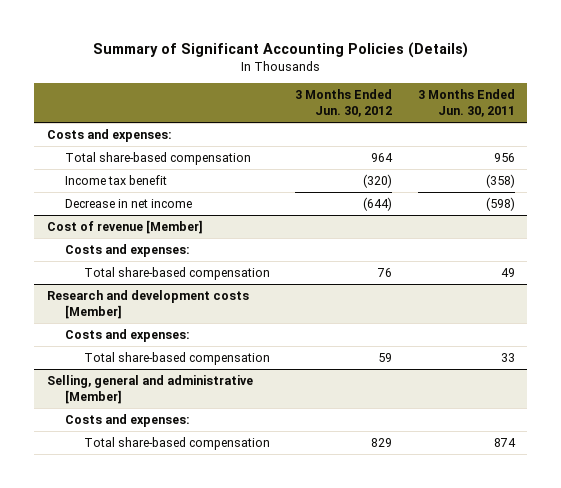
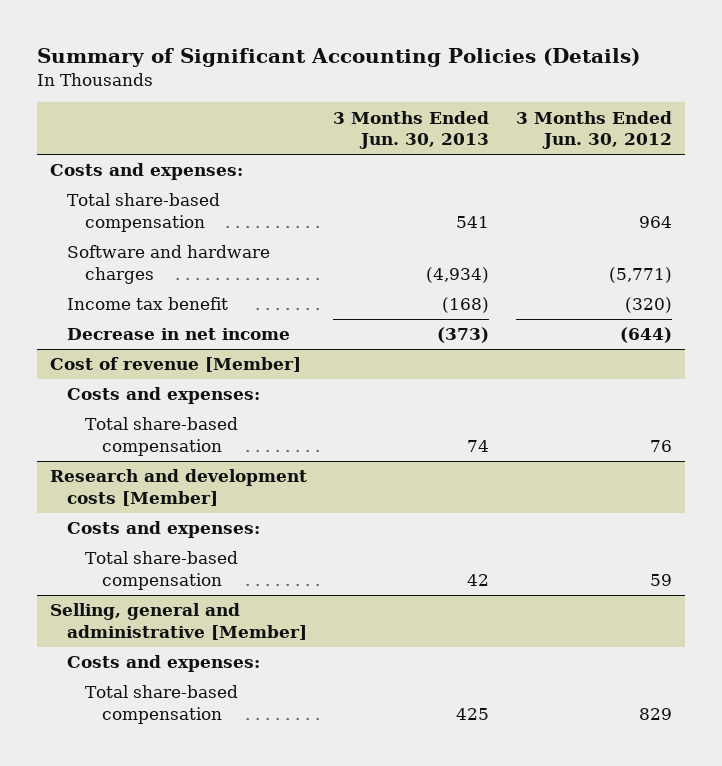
- | 3 Months Ended Jun. 30, 2012 | 3 Months Ended Jun. 30, 2011
+ | 3 Months Ended Jun. 30, 2013 | 3 Months Ended Jun. 30, 2012
+ Software and hardware charges | (4,934) | (5,771)

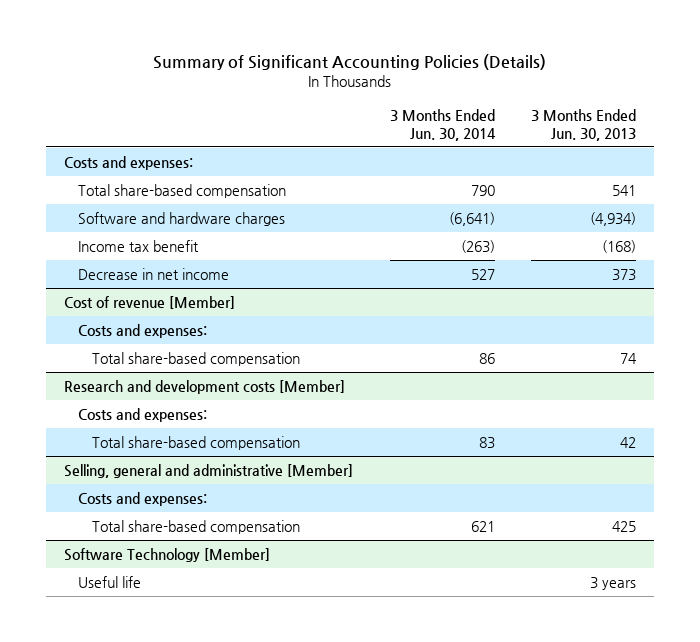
- | 3 Months Ended Jun. 30, 2013 | 3 Months Ended Jun. 30, 2012
+ | 3 Months Ended Jun. 30, 2014 | 3 Months Ended Jun. 30, 2013
- Decrease in net income | (373) | (644)
+ Decrease in net income | 527 | 373
+ Software Technology [Member]
+ Useful life | | 3 years

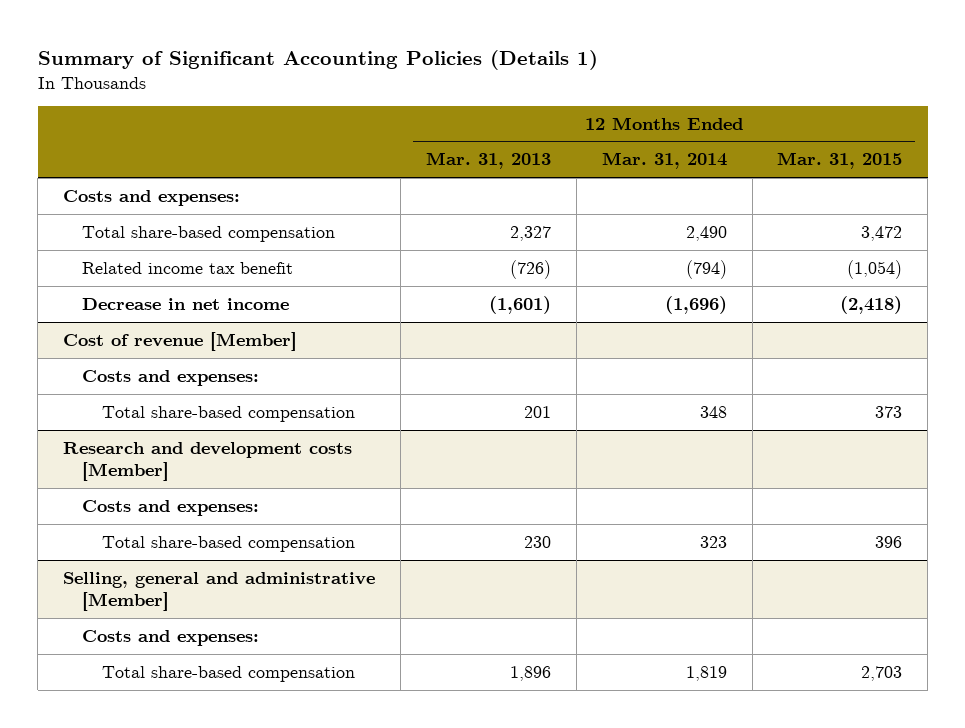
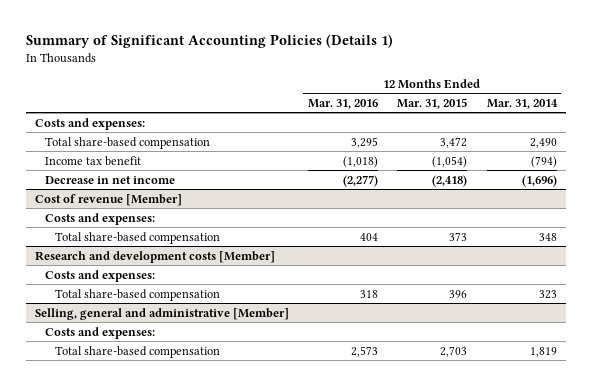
- | 12 Months Ended Mar. 31, 2013 | 12 Months Ended Mar. 31, 2014 | 12 Months Ended Mar. 31, 2015
+ | 12 Months Ended Mar. 31, 2016 | 12 Months Ended Mar. 31, 2015 | 12 Months Ended Mar. 31, 2014
- Related income tax benefit | (726) | (794) | (1,054)
+ Income tax benefit | (1,018) | (1,054) | (794)

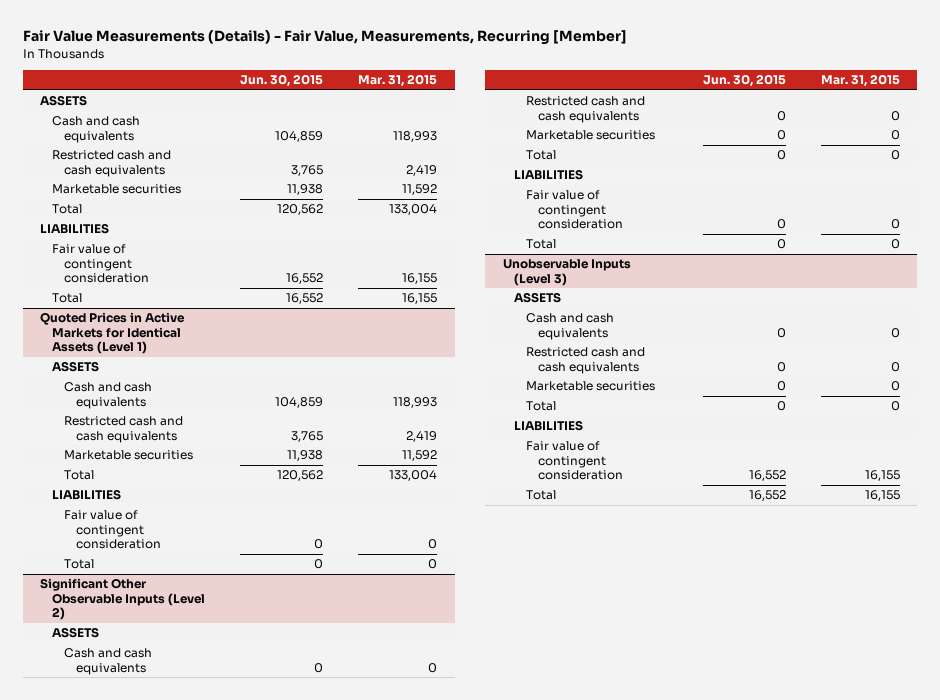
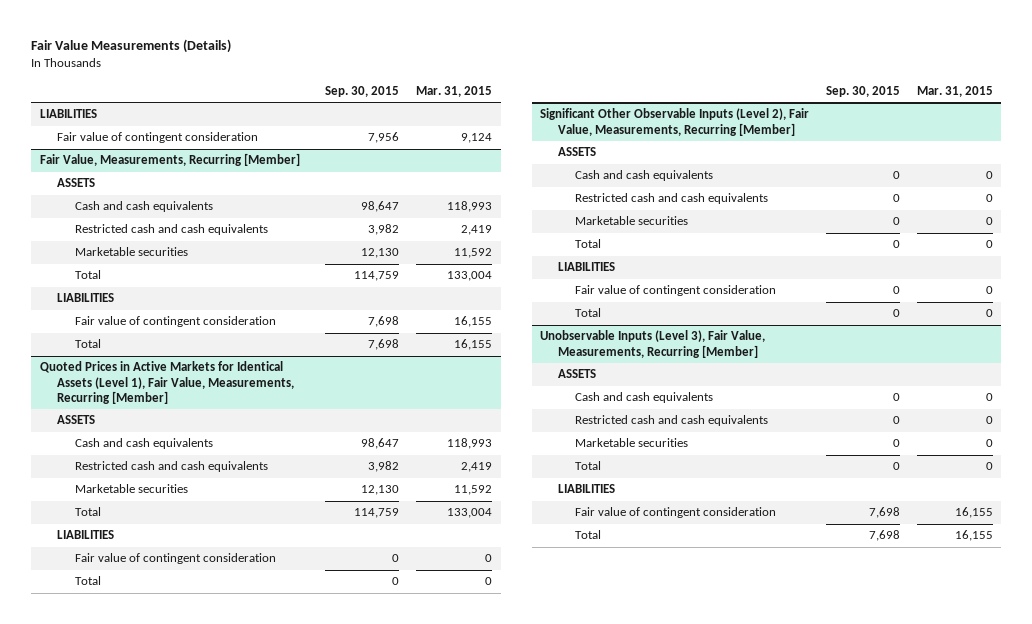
- Fair Value Measurements (Details) - Fair Value, Measurements, Recurring [Member]
+ Fair Value Measurements (Details)
- | Jun. 30, 2015 | Mar. 31, 2015
+ | Sep. 30, 2015 | Mar. 31, 2015
+ LIABILITIES
+ Fair value of contingent consideration | 7,956 | 9,124
+ Fair Value, Measurements, Recurring [Member]
- Quoted Prices in Active Markets for Identical Assets (Level 1)
+ Quoted Prices in Active Markets for Identical Assets (Level 1), Fair Value, Measurements, Recurring [Member]
- Significant Other Observable Inputs (Level 2)
+ Significant Other Observable Inputs (Level 2), Fair Value, Measurements, Recurring [Member]
- Unobservable Inputs (Level 3)
+ Unobservable Inputs (Level 3), Fair Value, Measurements, Recurring [Member]

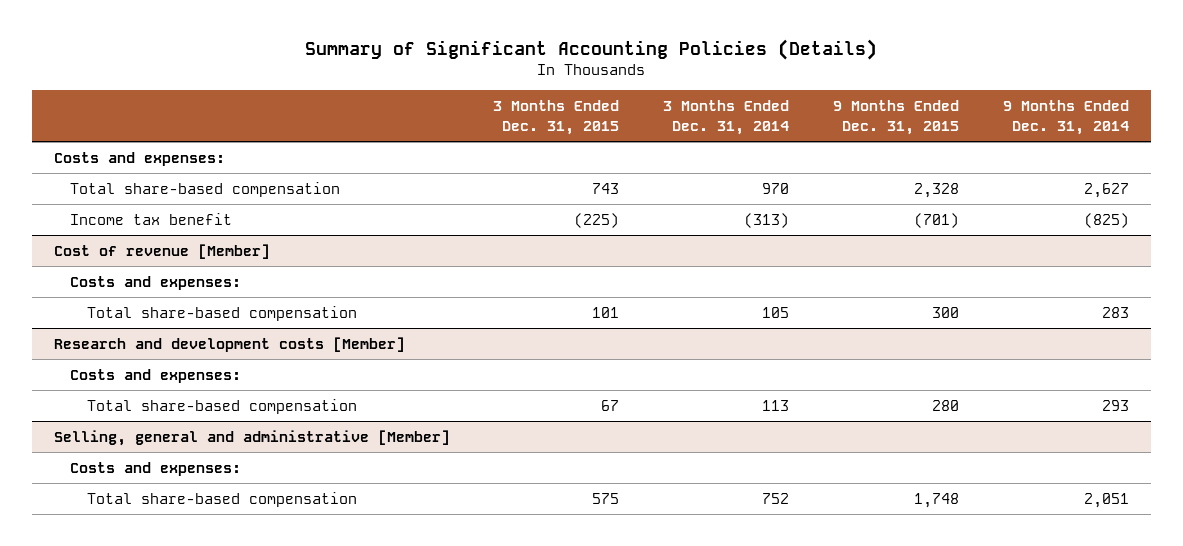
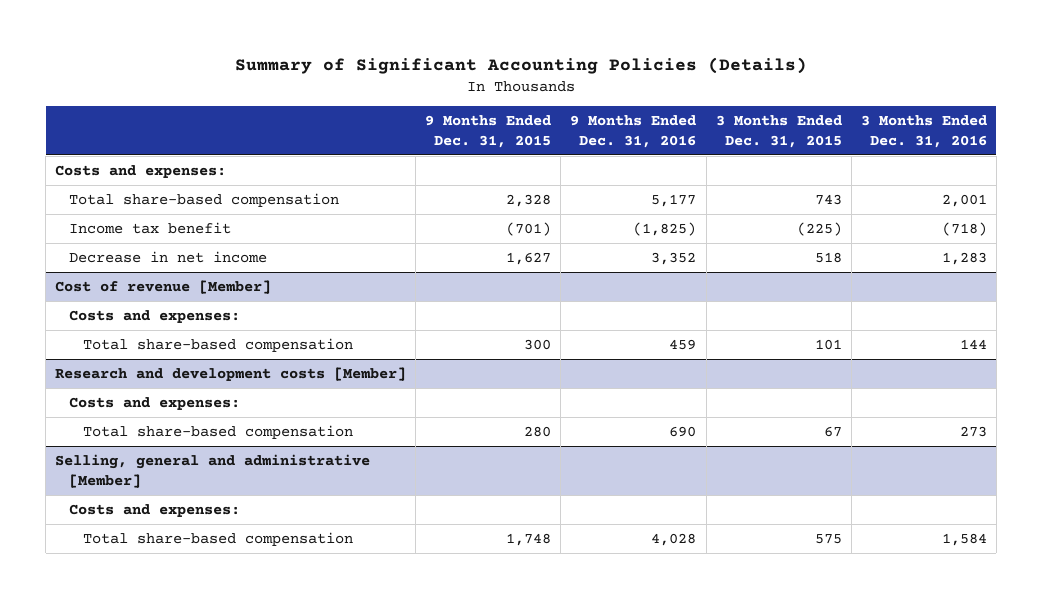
- | 3 Months Ended Dec. 31, 2015 | 3 Months Ended Dec. 31, 2014 | 9 Months Ended Dec. 31, 2015 | 9 Months Ended Dec. 31, 2014
+ | 9 Months Ended Dec. 31, 2015 | 9 Months Ended Dec. 31, 2016 | 3 Months Ended Dec. 31, 2015 | 3 Months Ended Dec. 31, 2016
+ Decrease in net income | 1,627 | 3,352 | 518 | 1,283

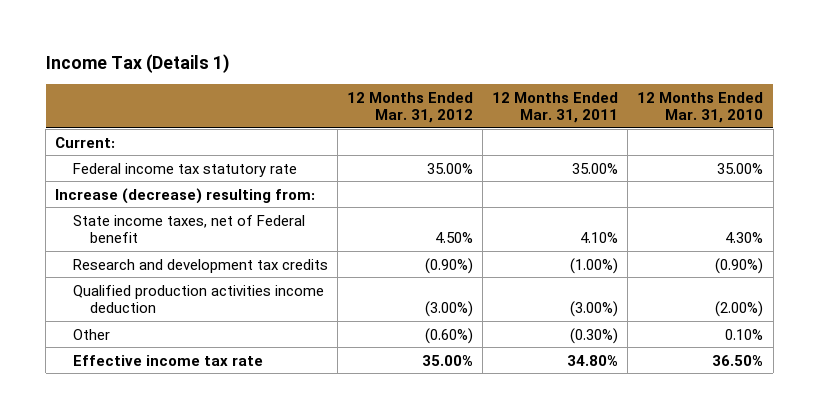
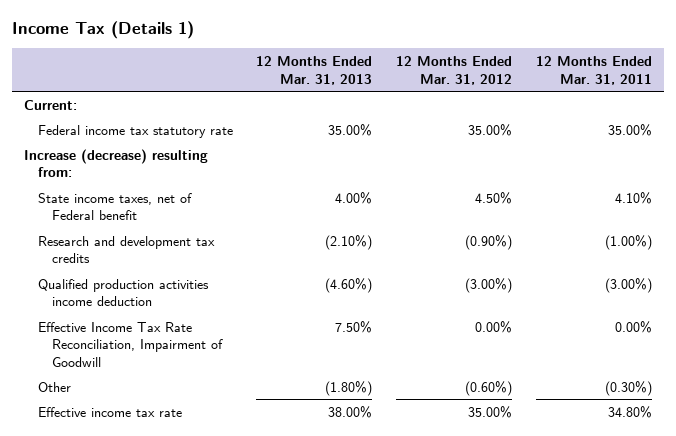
- | 12 Months Ended Mar. 31, 2012 | 12 Months Ended Mar. 31, 2011 | 12 Months Ended Mar. 31, 2010
+ | 12 Months Ended Mar. 31, 2013 | 12 Months Ended Mar. 31, 2012 | 12 Months Ended Mar. 31, 2011
+ Effective Income Tax Rate Reconciliation, Impairment of Goodwill | 7.50% | 0.00% | 0.00%

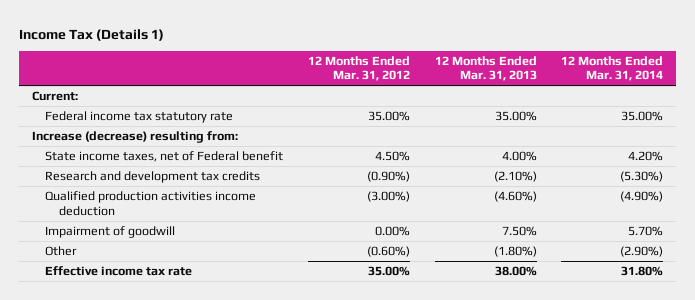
- | 12 Months Ended Mar. 31, 2013 | 12 Months Ended Mar. 31, 2012 | 12 Months Ended Mar. 31, 2011
+ | 12 Months Ended Mar. 31, 2012 | 12 Months Ended Mar. 31, 2013 | 12 Months Ended Mar. 31, 2014
- Effective Income Tax Rate Reconciliation, Impairment of Goodwill | 7.50% | 0.00% | 0.00%
+ Impairment of goodwill | 0.00% | 7.50% | 5.70%

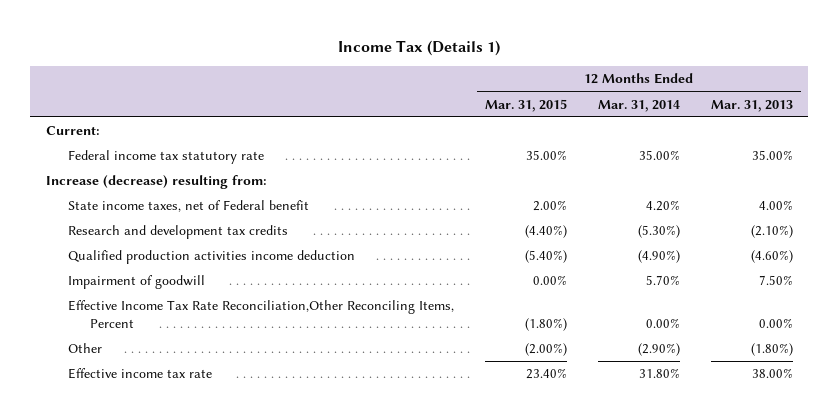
- | 12 Months Ended Mar. 31, 2012 | 12 Months Ended Mar. 31, 2013 | 12 Months Ended Mar. 31, 2014
+ | 12 Months Ended Mar. 31, 2015 | 12 Months Ended Mar. 31, 2014 | 12 Months Ended Mar. 31, 2013
+ Effective Income Tax Rate Reconciliation,Other Reconciling Items, Percent | (1.80%) | 0.00% | 0.00%

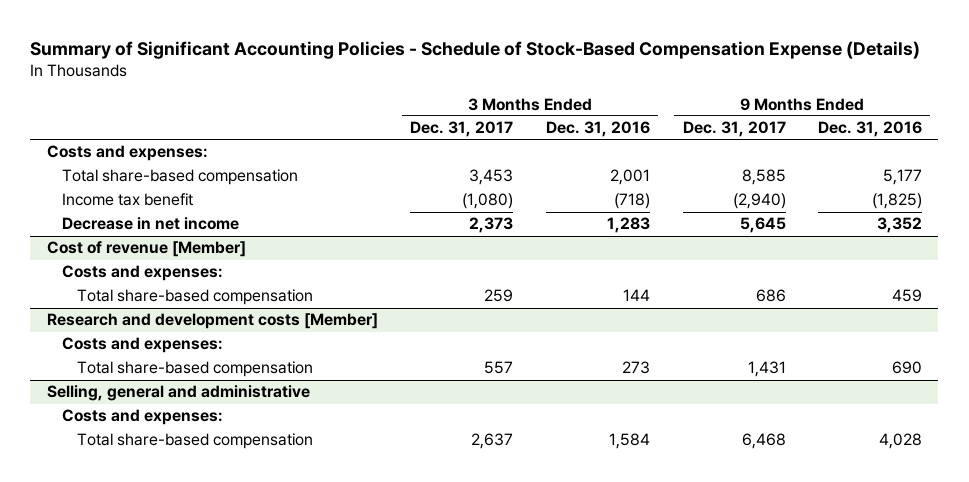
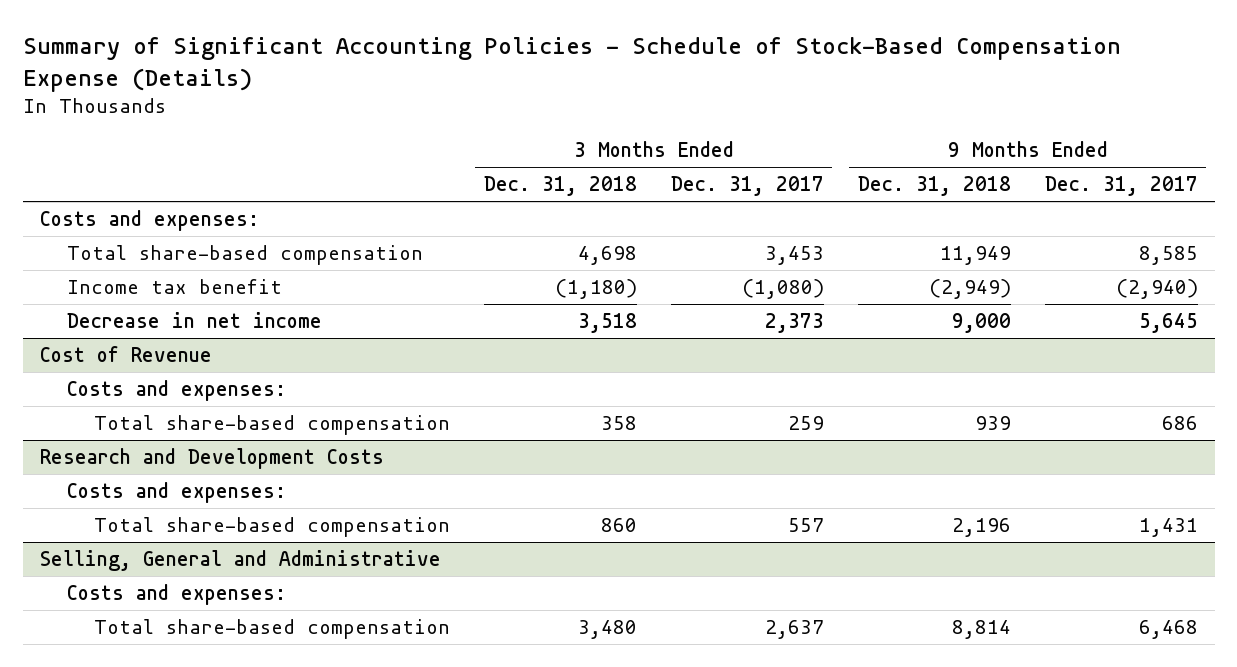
- | 3 Months Ended Dec. 31, 2017 | 3 Months Ended Dec. 31, 2016 | 9 Months Ended Dec. 31, 2017 | 9 Months Ended Dec. 31, 2016
+ | 3 Months Ended Dec. 31, 2018 | 3 Months Ended Dec. 31, 2017 | 9 Months Ended Dec. 31, 2018 | 9 Months Ended Dec. 31, 2017
- Cost of revenue [Member]
+ Cost of Revenue
- Research and development costs [Member]
+ Research and Development Costs
- Selling, general and administrative
+ Selling, General and Administrative

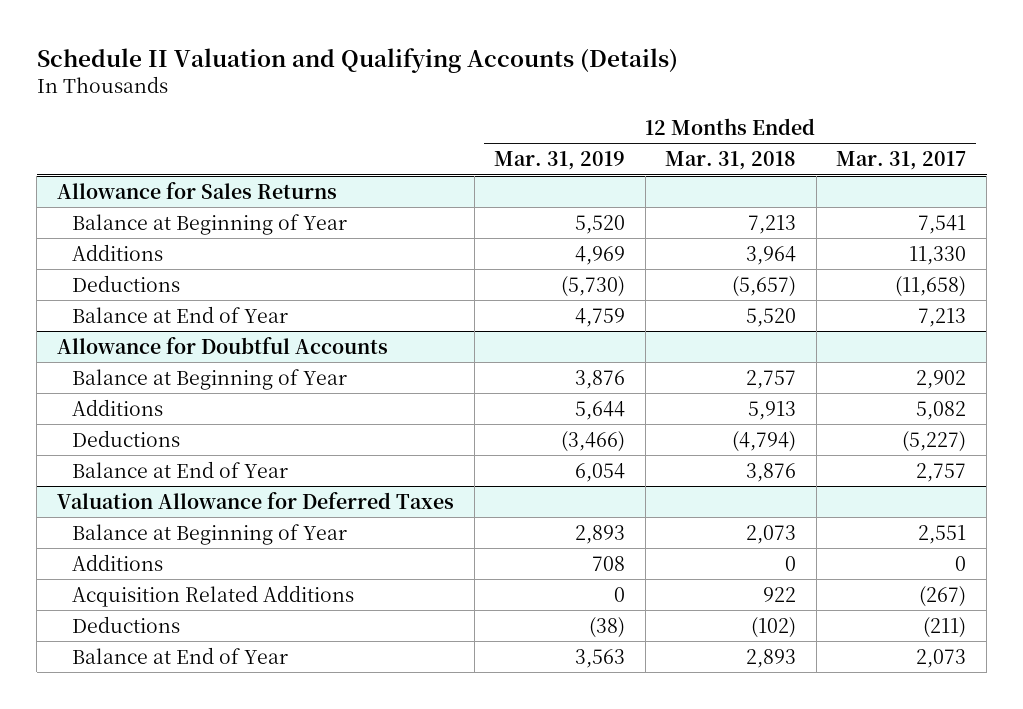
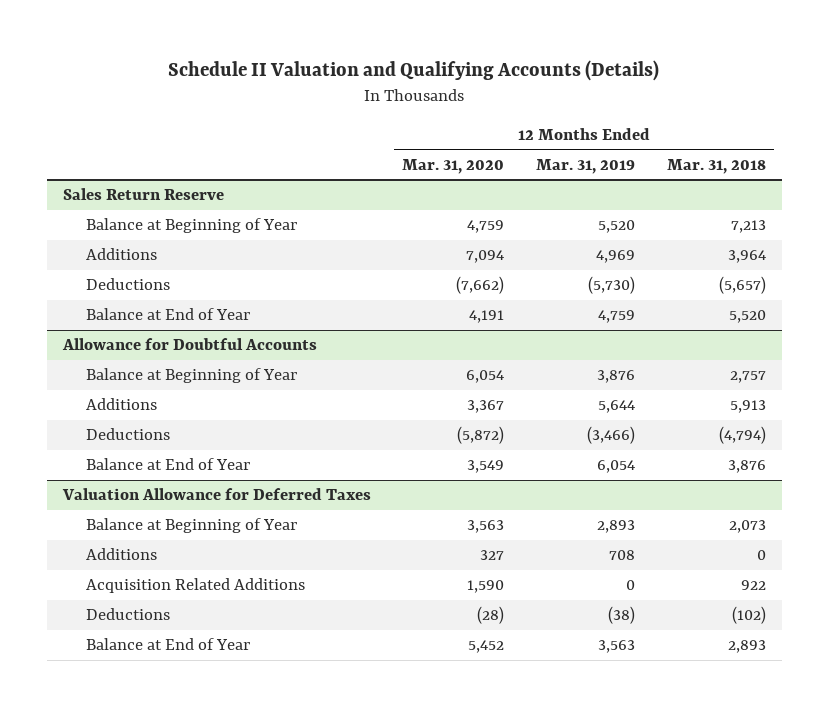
- | 12 Months Ended Mar. 31, 2019 | 12 Months Ended Mar. 31, 2018 | 12 Months Ended Mar. 31, 2017
+ | 12 Months Ended Mar. 31, 2020 | 12 Months Ended Mar. 31, 2019 | 12 Months Ended Mar. 31, 2018
- Allowance for Sales Returns
+ Sales Return Reserve

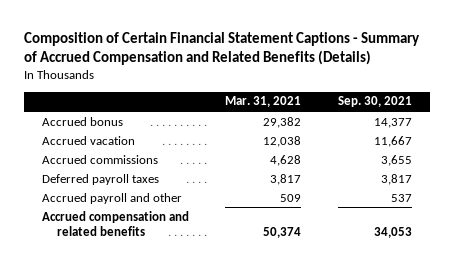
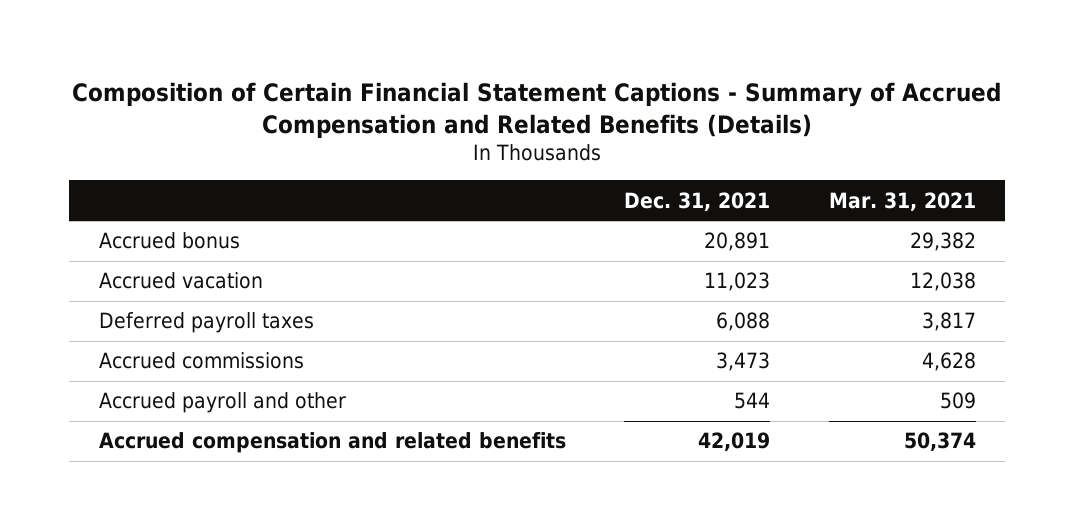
- | Mar. 31, 2021 | Sep. 30, 2021
+ | Dec. 31, 2021 | Mar. 31, 2021
moved down: Accrued commissions | 3,473 | 4,628

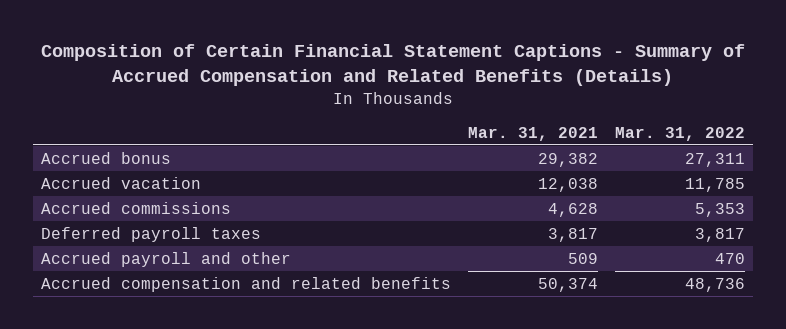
- | Dec. 31, 2021 | Mar. 31, 2021
+ | Mar. 31, 2021 | Mar. 31, 2022
moved down: Deferred payroll taxes | 3,817 | 3,817

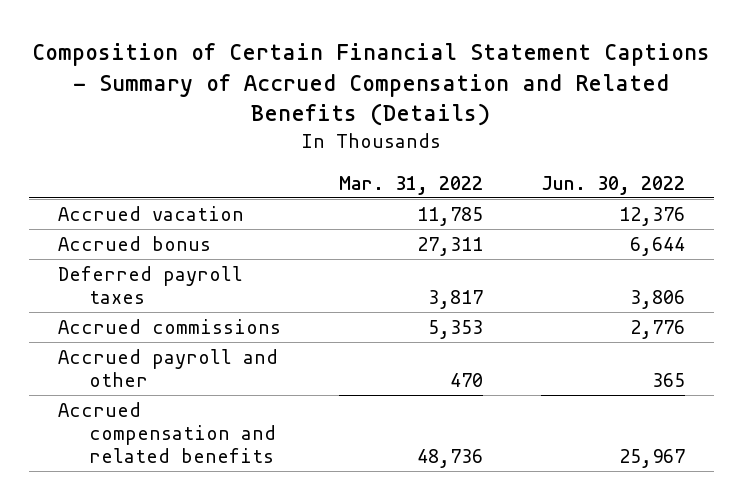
- | Mar. 31, 2021 | Mar. 31, 2022
+ | Mar. 31, 2022 | Jun. 30, 2022
moved down: Accrued bonus | 27,311 | 6,644
moved down: Accrued commissions | 5,353 | 2,776

